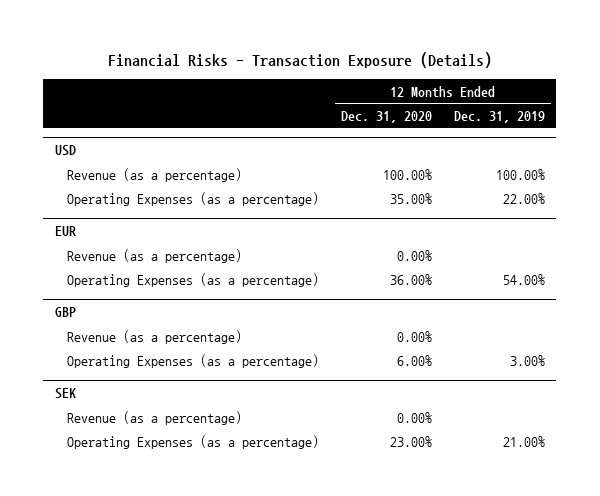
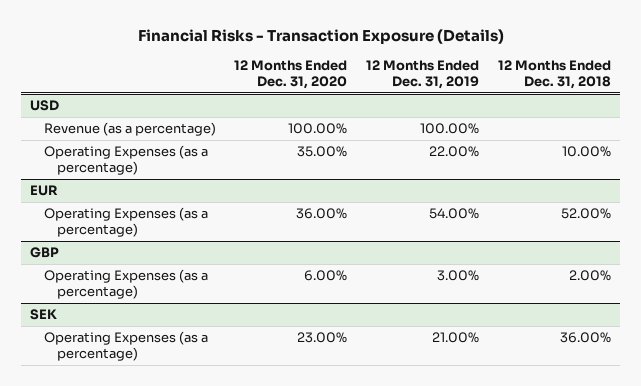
- | 12 Months Ended Dec. 31, 2020 | 12 Months Ended Dec. 31, 2019
+ | 12 Months Ended Dec. 31, 2020 | 12 Months Ended Dec. 31, 2019 | 12 Months Ended Dec. 31, 2018
@ EUR
- Revenue (as a percentage) | 0.00% |
@ GBP
- Revenue (as a percentage) | 0.00% |
@ SEK
- Revenue (as a percentage) | 0.00% |

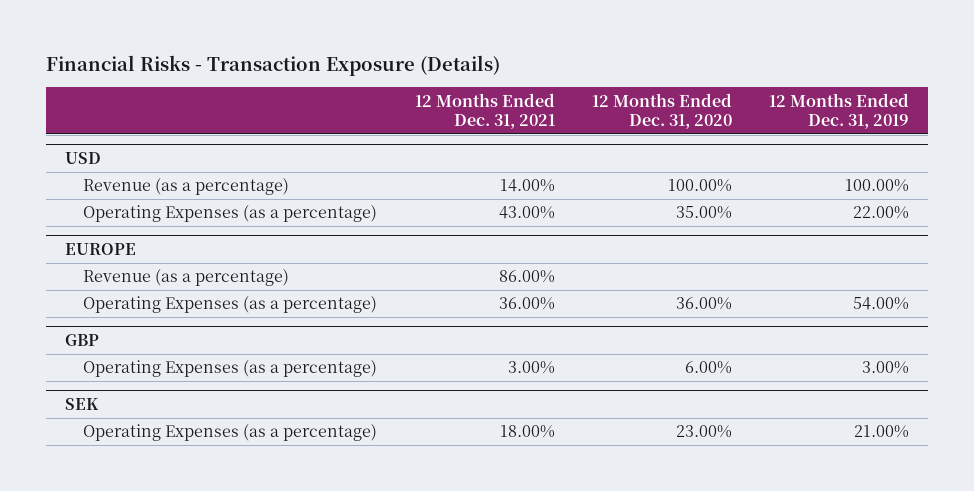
- | 12 Months Ended Dec. 31, 2020 | 12 Months Ended Dec. 31, 2019 | 12 Months Ended Dec. 31, 2018
+ | 12 Months Ended Dec. 31, 2021 | 12 Months Ended Dec. 31, 2020 | 12 Months Ended Dec. 31, 2019
- EUR
+ EUROPE
+ Revenue (as a percentage) | 86.00% | |

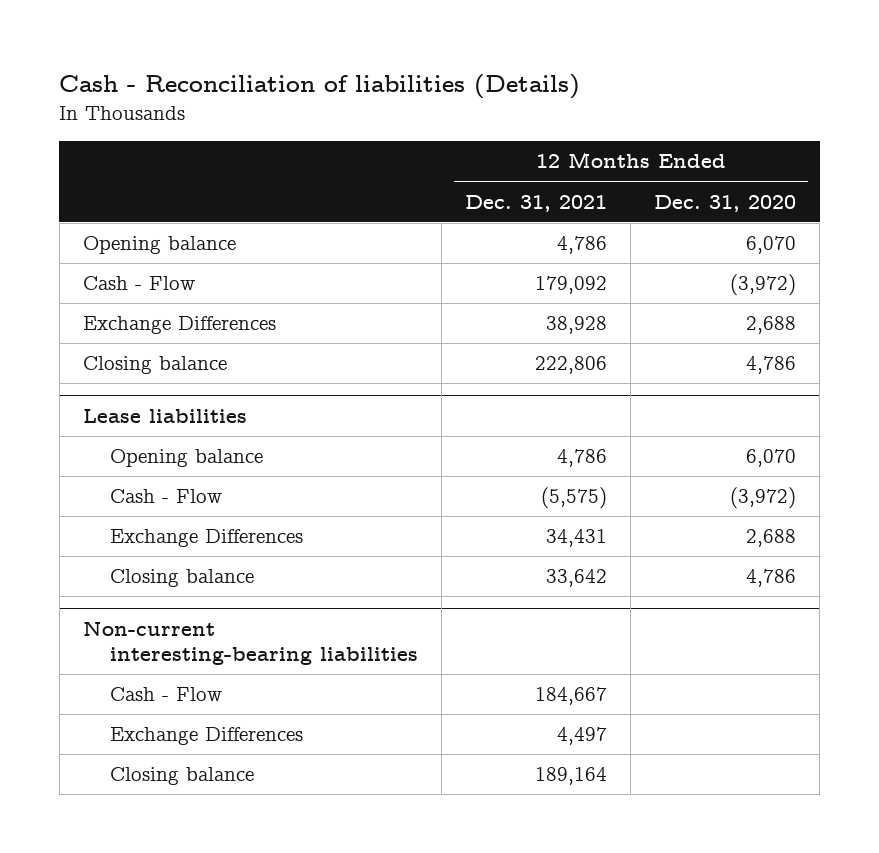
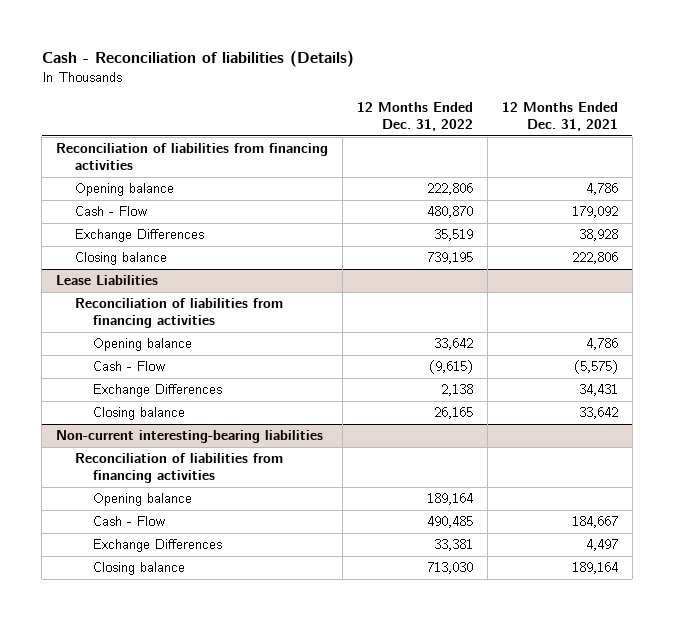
- | 12 Months Ended Dec. 31, 2021 | 12 Months Ended Dec. 31, 2020
+ | 12 Months Ended Dec. 31, 2022 | 12 Months Ended Dec. 31, 2021
+ Reconciliation of liabilities from financing activities
- Lease liabilities
+ Lease Liabilities
+ Reconciliation of liabilities from financing activities
@ Non-current interesting-bearing liabilities
+ Reconciliation of liabilities from financing activities
+ Opening balance | 189,164 |

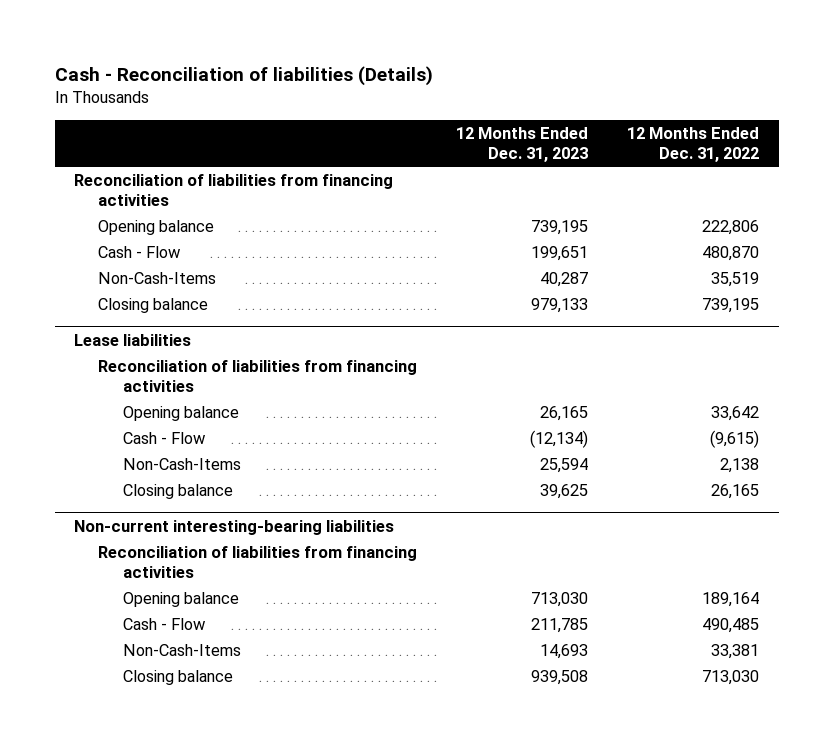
- | 12 Months Ended Dec. 31, 2022 | 12 Months Ended Dec. 31, 2021
+ | 12 Months Ended Dec. 31, 2023 | 12 Months Ended Dec. 31, 2022
- Exchange Differences | 35,519 | 38,928
+ Non-Cash-Items | 40,287 | 35,519
- Lease Liabilities
+ Lease liabilities
- Exchange Differences | 2,138 | 34,431
+ Non-Cash-Items | 25,594 | 2,138
@ Non-current interesting-bearing liabilities
- Exchange Differences | 33,381 | 4,497
+ Non-Cash-Items | 14,693 | 33,381

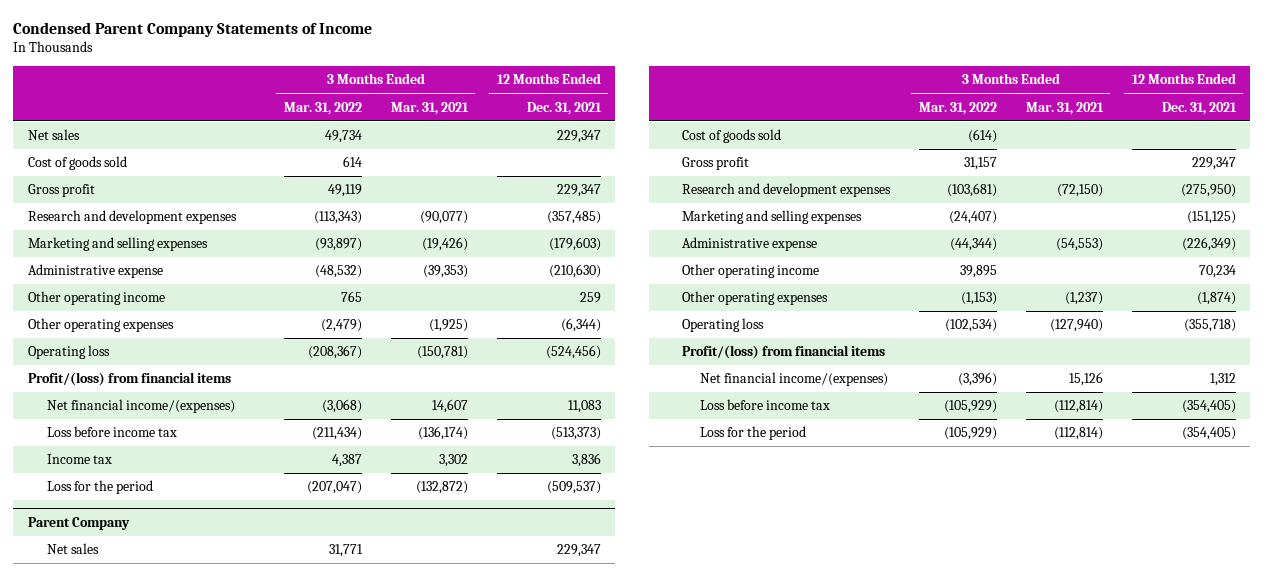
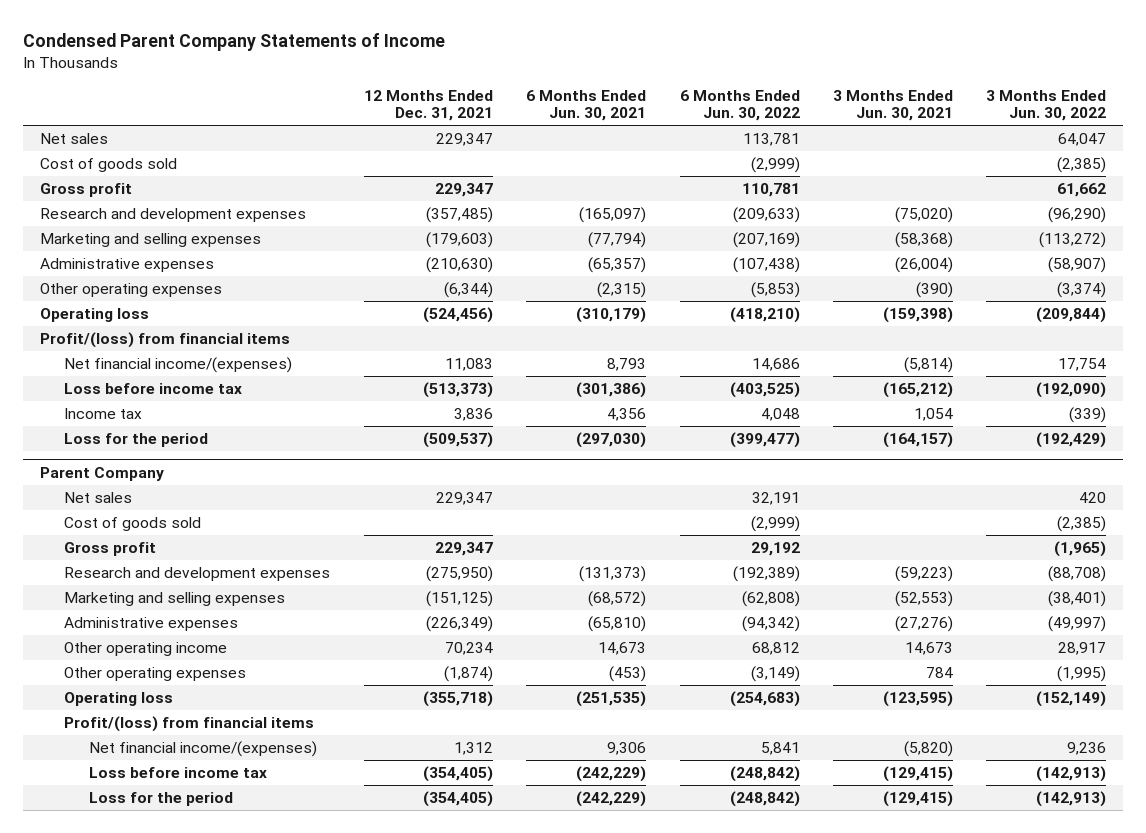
- | 3 Months Ended Mar. 31, 2022 | 3 Months Ended Mar. 31, 2021 | 12 Months Ended Dec. 31, 2021
+ | 12 Months Ended Dec. 31, 2021 | 6 Months Ended Jun. 30, 2021 | 6 Months Ended Jun. 30, 2022 | 3 Months Ended Jun. 30, 2021 | 3 Months Ended Jun. 30, 2022
- Administrative expense | (48,532) | (39,353) | (210,630)
- Other operating income | 765 | | 259
+ Administrative expenses | (210,630) | (65,357) | (107,438) | (26,004) | (58,907)
@ Parent Company
- Administrative expense | (44,344) | (54,553) | (226,349)
+ Administrative expenses | (226,349) | (65,810) | (94,342) | (27,276) | (49,997)

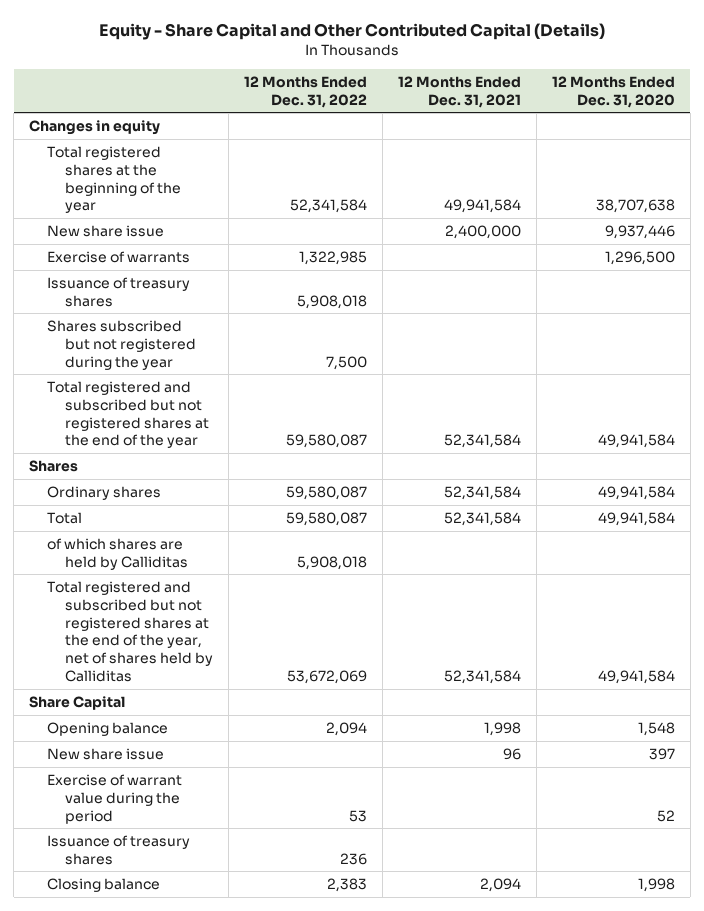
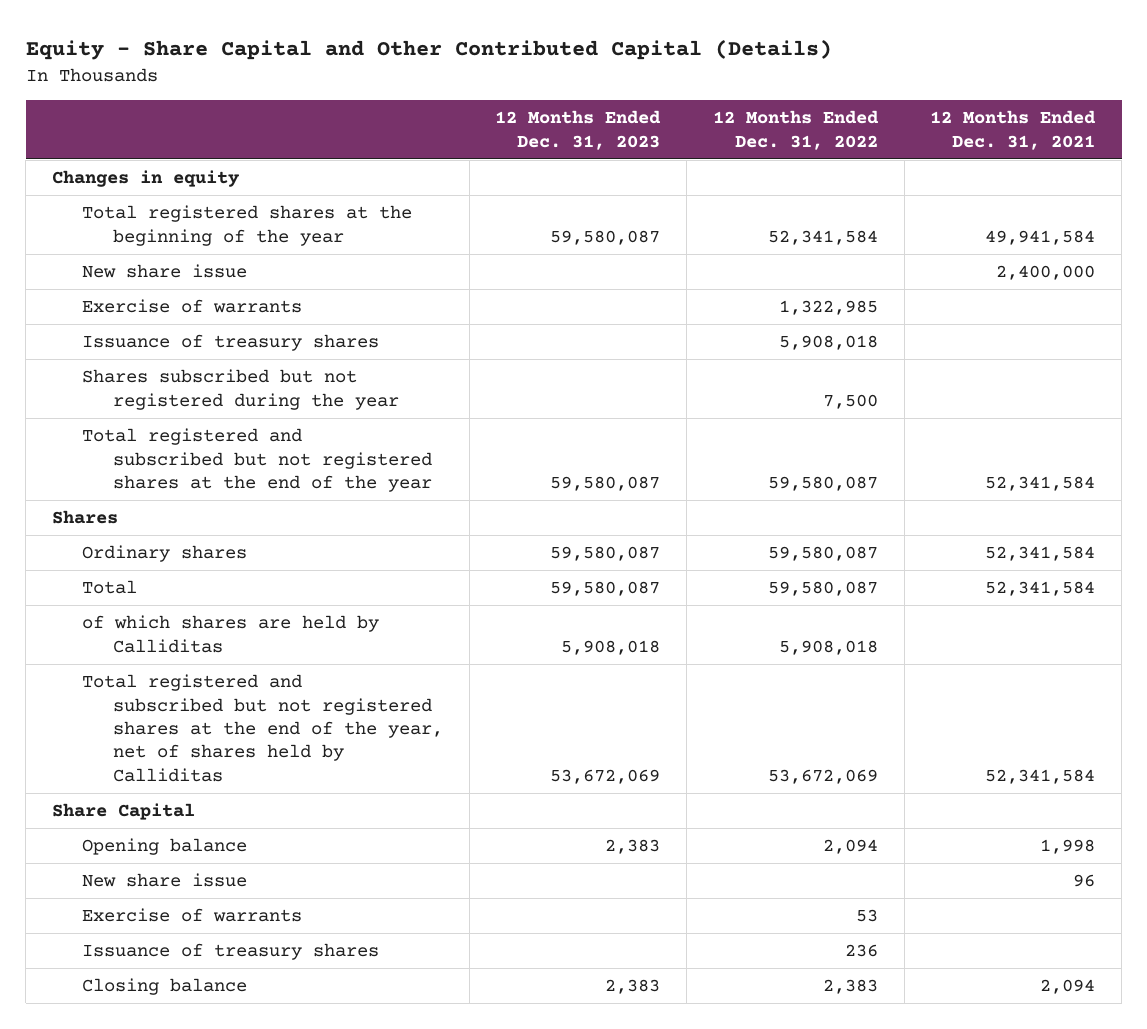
- | 12 Months Ended Dec. 31, 2022 | 12 Months Ended Dec. 31, 2021 | 12 Months Ended Dec. 31, 2020
+ | 12 Months Ended Dec. 31, 2023 | 12 Months Ended Dec. 31, 2022 | 12 Months Ended Dec. 31, 2021
- Exercise of warrant value during the period | 53 | | 52
+ Exercise of warrants | | 53 |

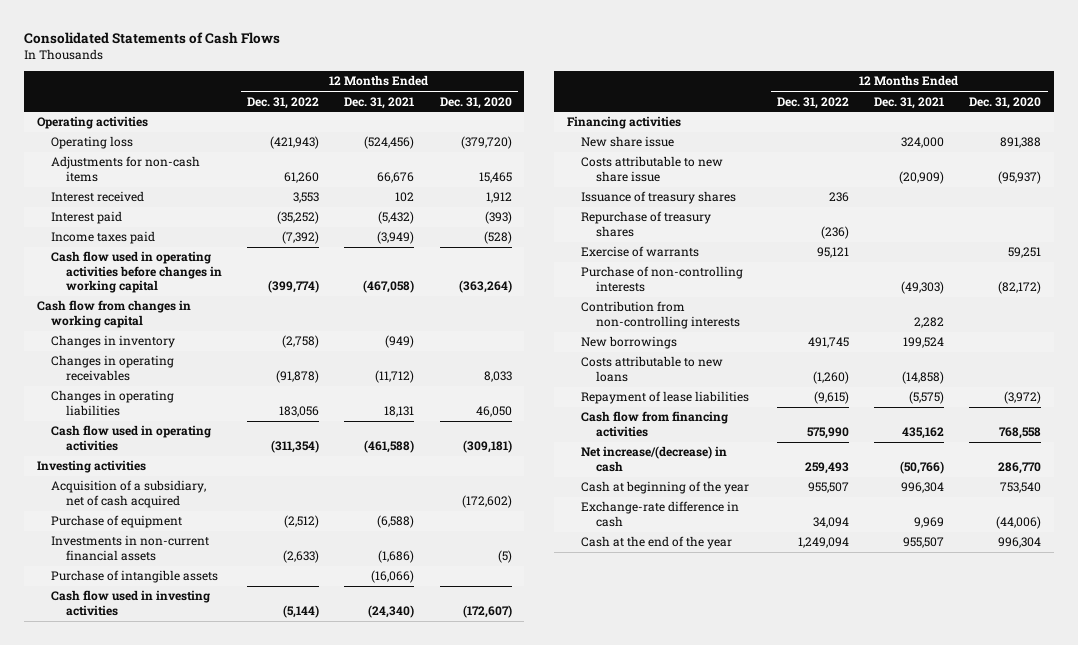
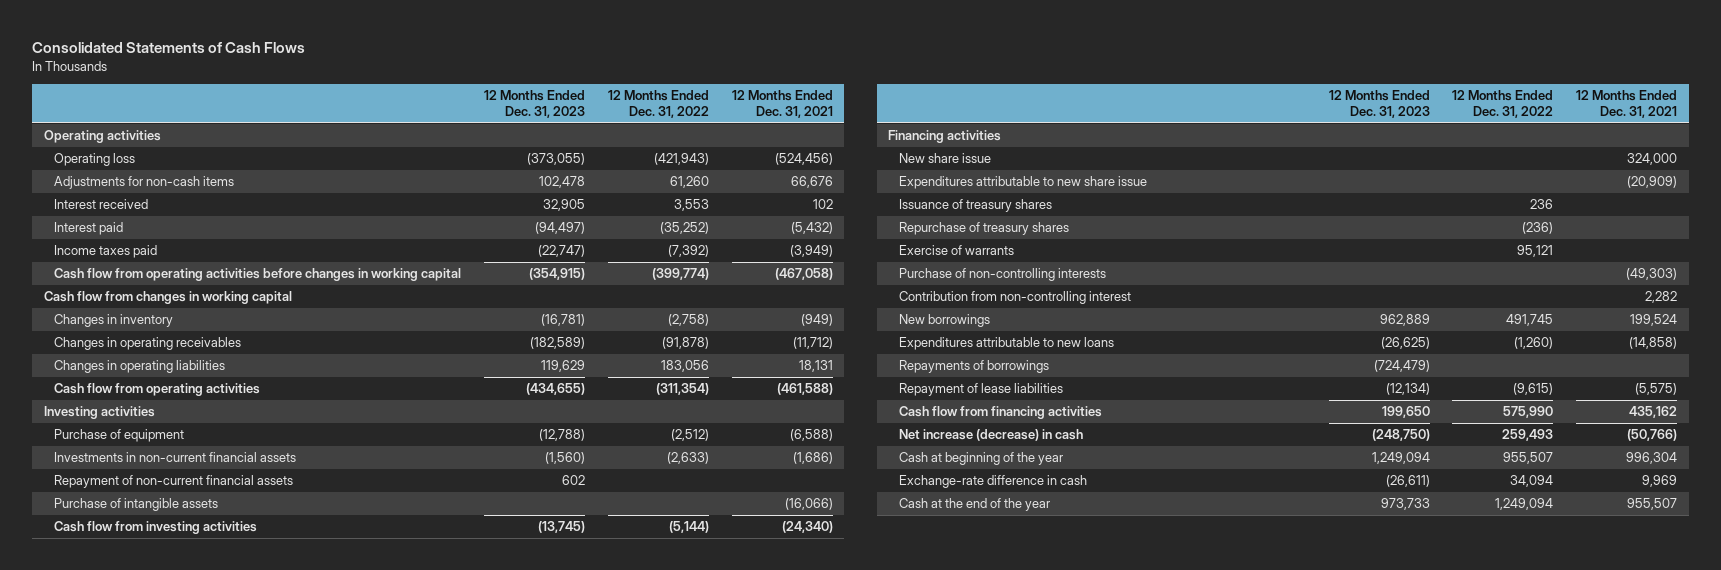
- | 12 Months Ended Dec. 31, 2022 | 12 Months Ended Dec. 31, 2021 | 12 Months Ended Dec. 31, 2020
+ | 12 Months Ended Dec. 31, 2023 | 12 Months Ended Dec. 31, 2022 | 12 Months Ended Dec. 31, 2021
- Cash flow used in operating activities before changes in working capital | (399,774) | (467,058) | (363,264)
+ Cash flow from operating activities before changes in working capital | (354,915) | (399,774) | (467,058)
- Cash flow used in operating activities | (311,354) | (461,588) | (309,181)
+ Cash flow from operating activities | (434,655) | (311,354) | (461,588)
- Acquisition of a subsidiary, net of cash acquired | | | (172,602)
+ Repayment of non-current financial assets | 602 | |
- Cash flow used in investing activities | (5,144) | (24,340) | (172,607)
+ Cash flow from investing activities | (13,745) | (5,144) | (24,340)
- Costs attributable to new share issue | | (20,909) | (95,937)
+ Expenditures attributable to new share issue | | | (20,909)
- Contribution from non-controlling interests | | 2,282 |
+ Contribution from non-controlling interest | | | 2,282
- Costs attributable to new loans | (1,260) | (14,858) |
+ Expenditures attributable to new loans | (26,625) | (1,260) | (14,858)
+ Repayments of borrowings | (724,479) | |
- Net increase/(decrease) in cash | 259,493 | (50,766) | 286,770
+ Net increase (decrease) in cash | (248,750) | 259,493 | (50,766)

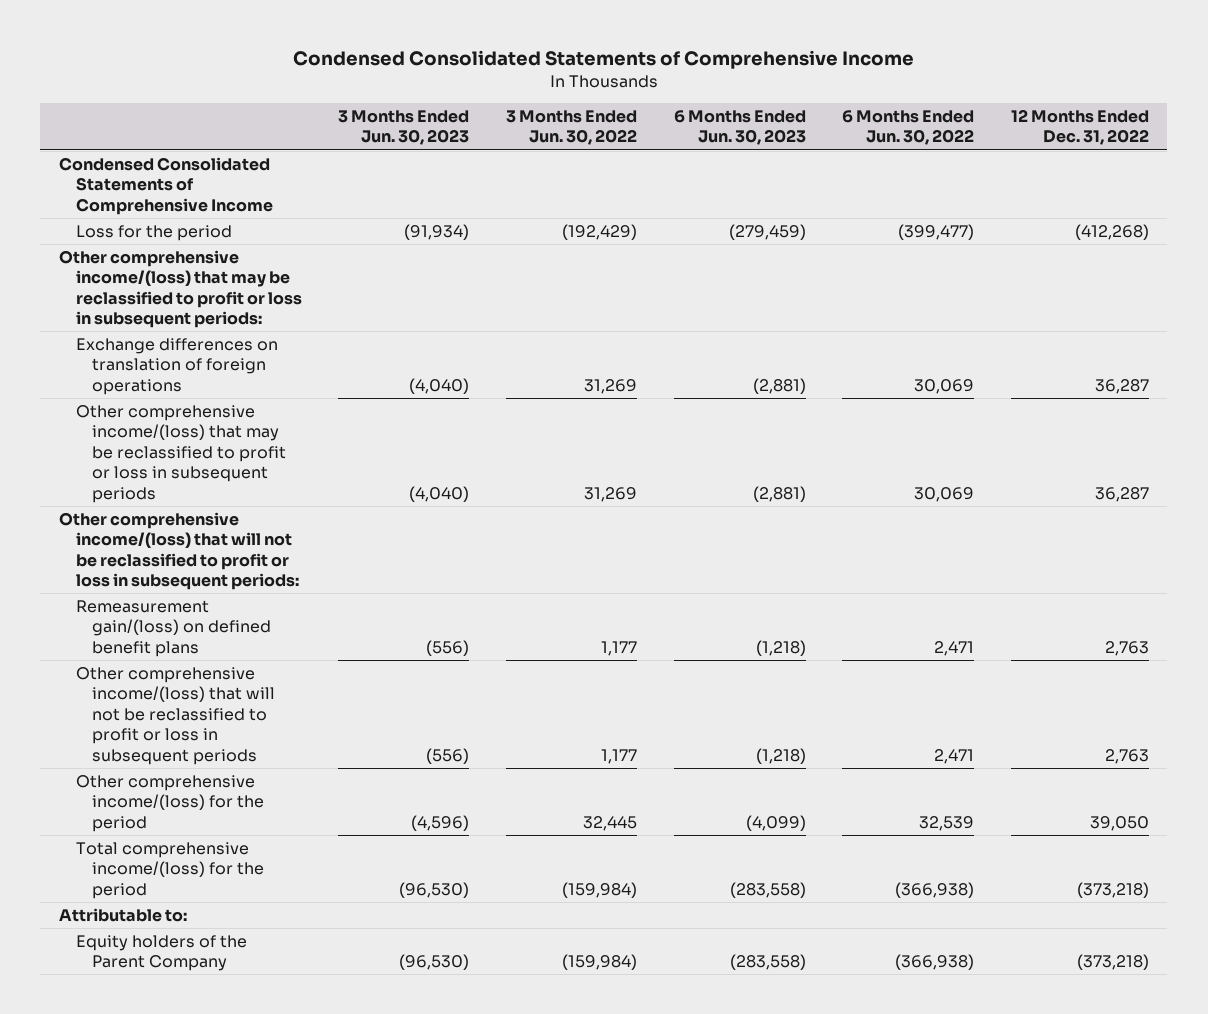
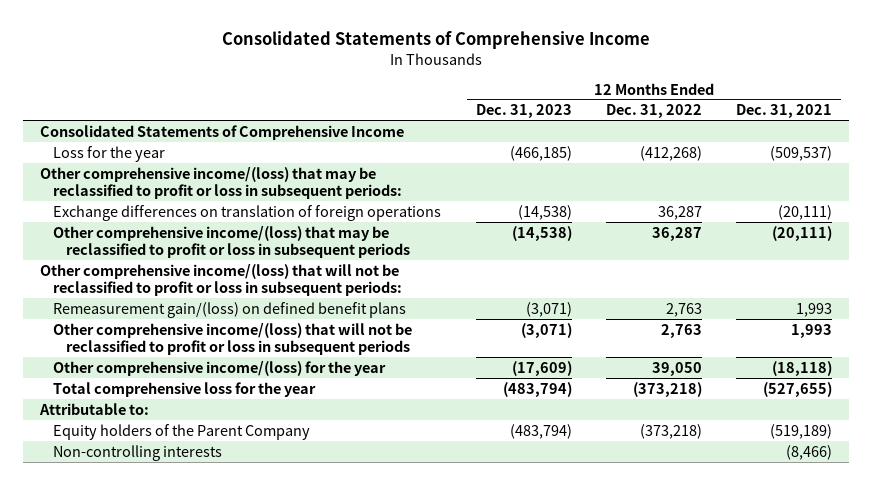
- Condensed Consolidated Statements of Comprehensive Income
+ Consolidated Statements of Comprehensive Income
- | 3 Months Ended Jun. 30, 2023 | 3 Months Ended Jun. 30, 2022 | 6 Months Ended Jun. 30, 2023 | 6 Months Ended Jun. 30, 2022 | 12 Months Ended Dec. 31, 2022
+ | 12 Months Ended Dec. 31, 2023 | 12 Months Ended Dec. 31, 2022 | 12 Months Ended Dec. 31, 2021
- Condensed Consolidated Statements of Comprehensive Income
- Loss for the period | (91,934) | (192,429) | (279,459) | (399,477) | (412,268)
+ Consolidated Statements of Comprehensive Income
+ Loss for the year | (466,185) | (412,268) | (509,537)
- Other comprehensive income/(loss) for the period | (4,596) | 32,445 | (4,099) | 32,539 | 39,050
- Total comprehensive income/(loss) for the period | (96,530) | (159,984) | (283,558) | (366,938) | (373,218)
+ Other comprehensive income/(loss) for the year | (17,609) | 39,050 | (18,118)
+ Total comprehensive loss for the year | (483,794) | (373,218) | (527,655)
+ Non-controlling interests | | | (8,466)

